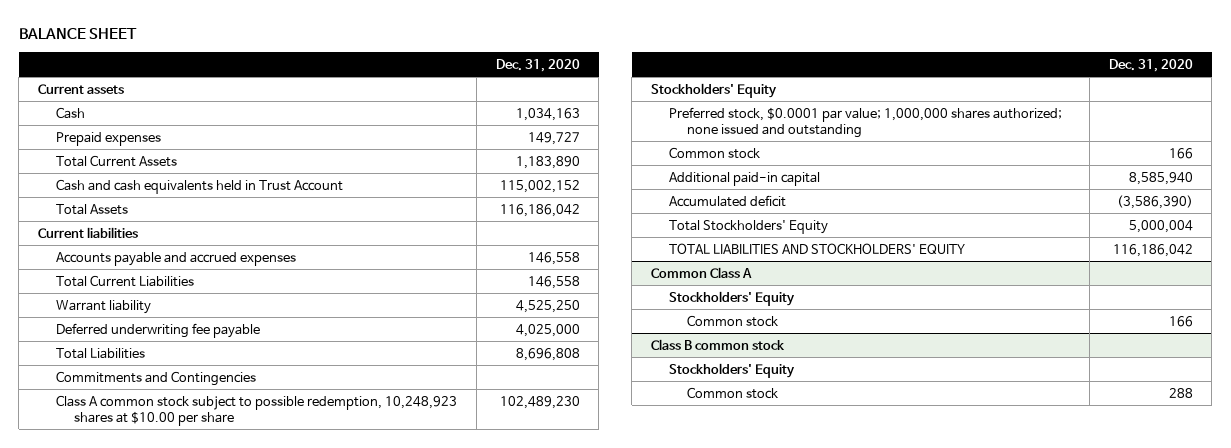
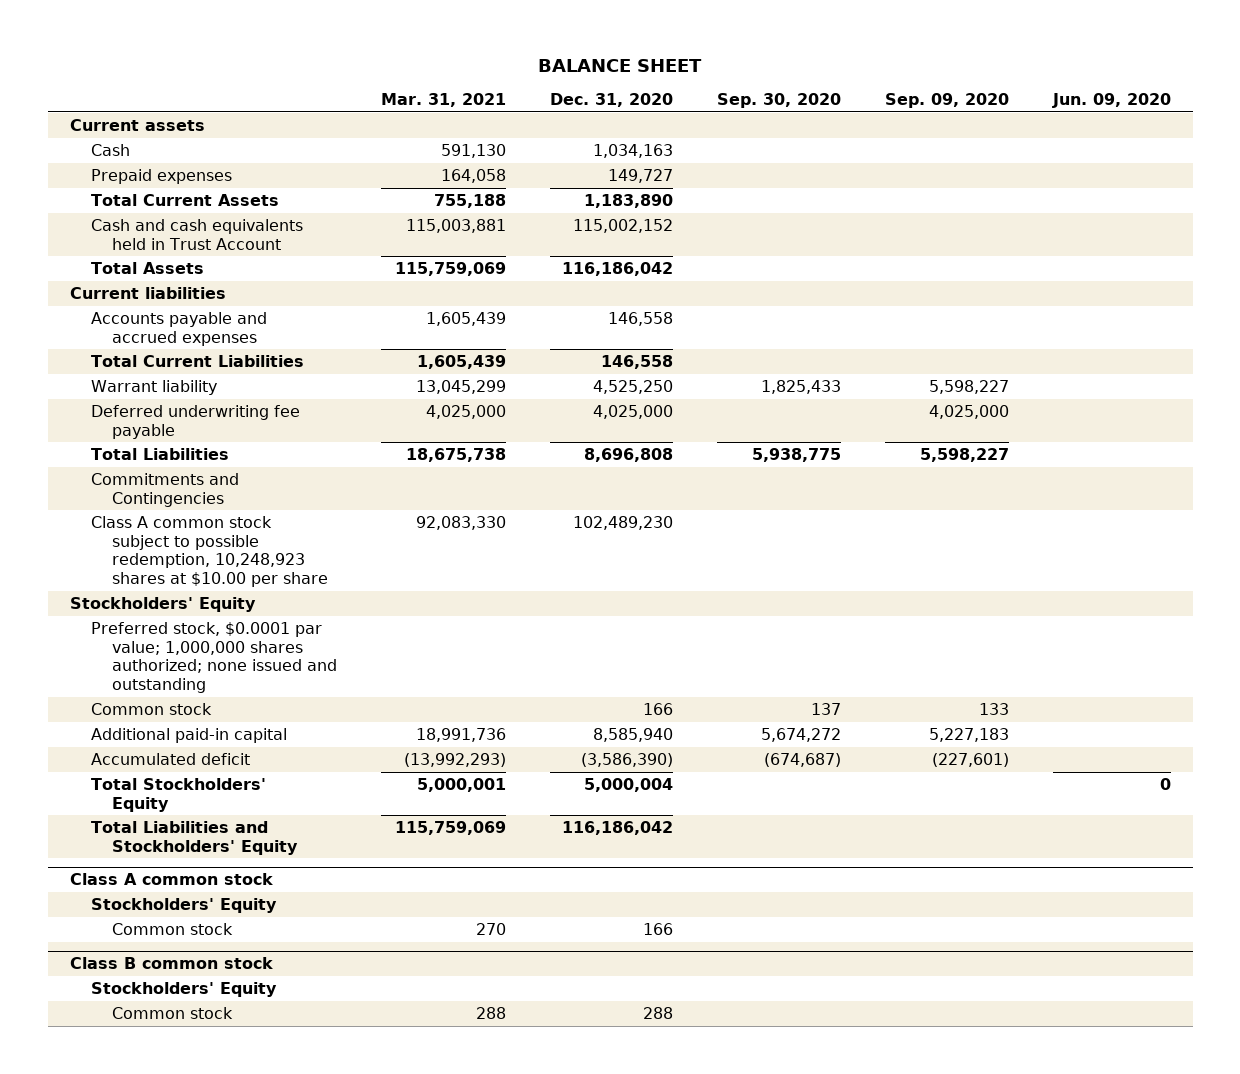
- | Dec. 31, 2020
+ | Mar. 31, 2021 | Dec. 31, 2020 | Sep. 30, 2020 | Sep. 09, 2020 | Jun. 09, 2020
- TOTAL LIABILITIES AND STOCKHOLDERS' EQUITY | 116,186,042
- Common Class A
+ Total Liabilities and Stockholders' Equity | 115,759,069 | 116,186,042 | | |
+ Class A common stock

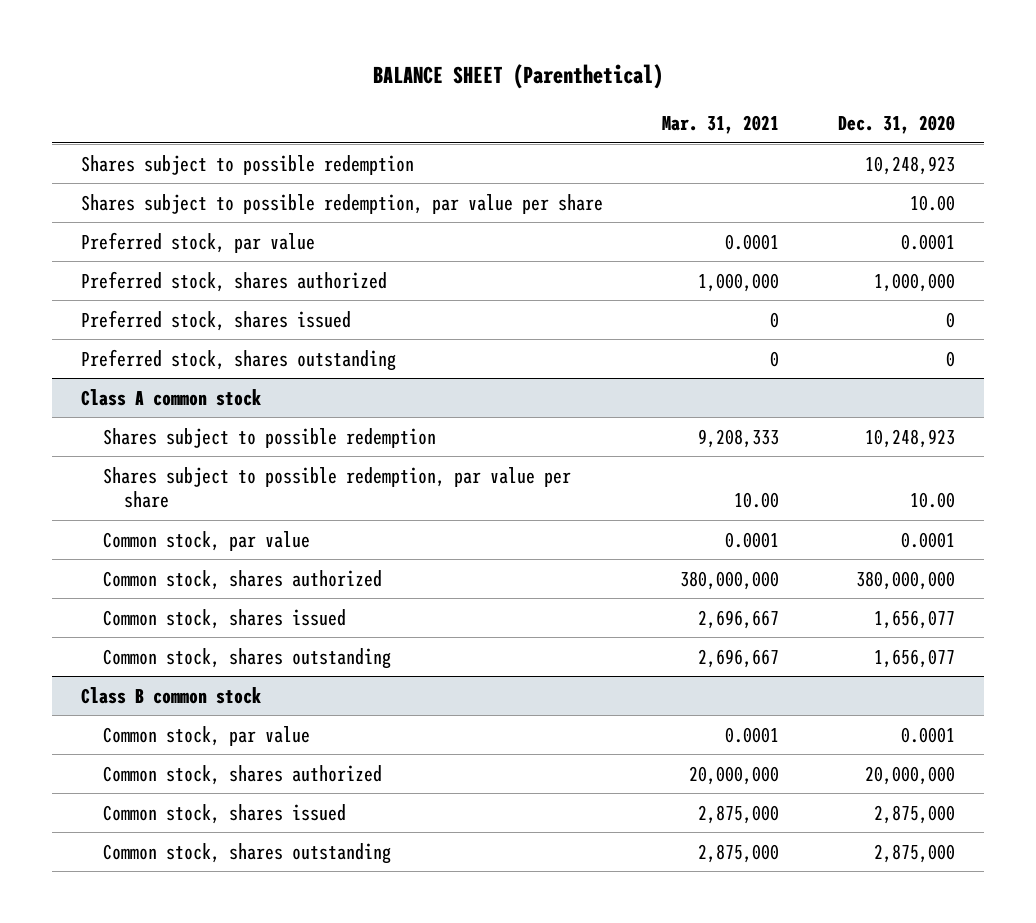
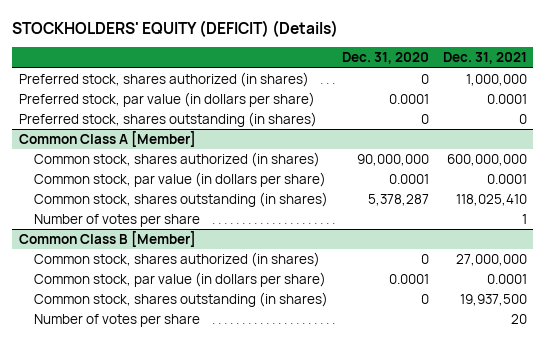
- BALANCE SHEET (Parenthetical)
+ STOCKHOLDERS' EQUITY (DEFICIT) (Details)
- | Mar. 31, 2021 | Dec. 31, 2020
+ | Dec. 31, 2020 | Dec. 31, 2021
- Shares subject to possible redemption | | 10,248,923
- Shares subject to possible redemption, par value per share | | 10.00
- Preferred stock, par value | 0.0001 | 0.0001
- Preferred stock, shares authorized | 1,000,000 | 1,000,000
- Preferred stock, shares issued | 0 | 0
- Preferred stock, shares outstanding | 0 | 0
- Class A common stock
- Shares subject to possible redemption | 9,208,333 | 10,248,923
- Shares subject to possible redemption, par value per share | 10.00 | 10.00
- Common stock, par value | 0.0001 | 0.0001
- Common stock, shares authorized | 380,000,000 | 380,000,000
- Common stock, shares issued | 2,696,667 | 1,656,077
- Common stock, shares outstanding | 2,696,667 | 1,656,077
- Class B common stock
- Common stock, par value | 0.0001 | 0.0001
- Common stock, shares authorized | 20,000,000 | 20,000,000
- Common stock, shares issued | 2,875,000 | 2,875,000
- Common stock, shares outstanding | 2,875,000 | 2,875,000
+ Preferred stock, shares authorized (in shares) | 0 | 1,000,000
+ Preferred stock, par value (in dollars per share) | 0.0001 | 0.0001
+ Preferred stock, shares outstanding (in shares) | 0 | 0
+ Common Class A [Member]
+ Common stock, shares authorized (in shares) | 90,000,000 | 600,000,000
+ Common stock, par value (in dollars per share) | 0.0001 | 0.0001
+ Common stock, shares outstanding (in shares) | 5,378,287 | 118,025,410
+ Number of votes per share | | 1
+ Common Class B [Member]
+ Common stock, shares authorized (in shares) | 0 | 27,000,000
+ Common stock, par value (in dollars per share) | 0.0001 | 0.0001
+ Common stock, shares outstanding (in shares) | 0 | 19,937,500
+ Number of votes per share | | 20

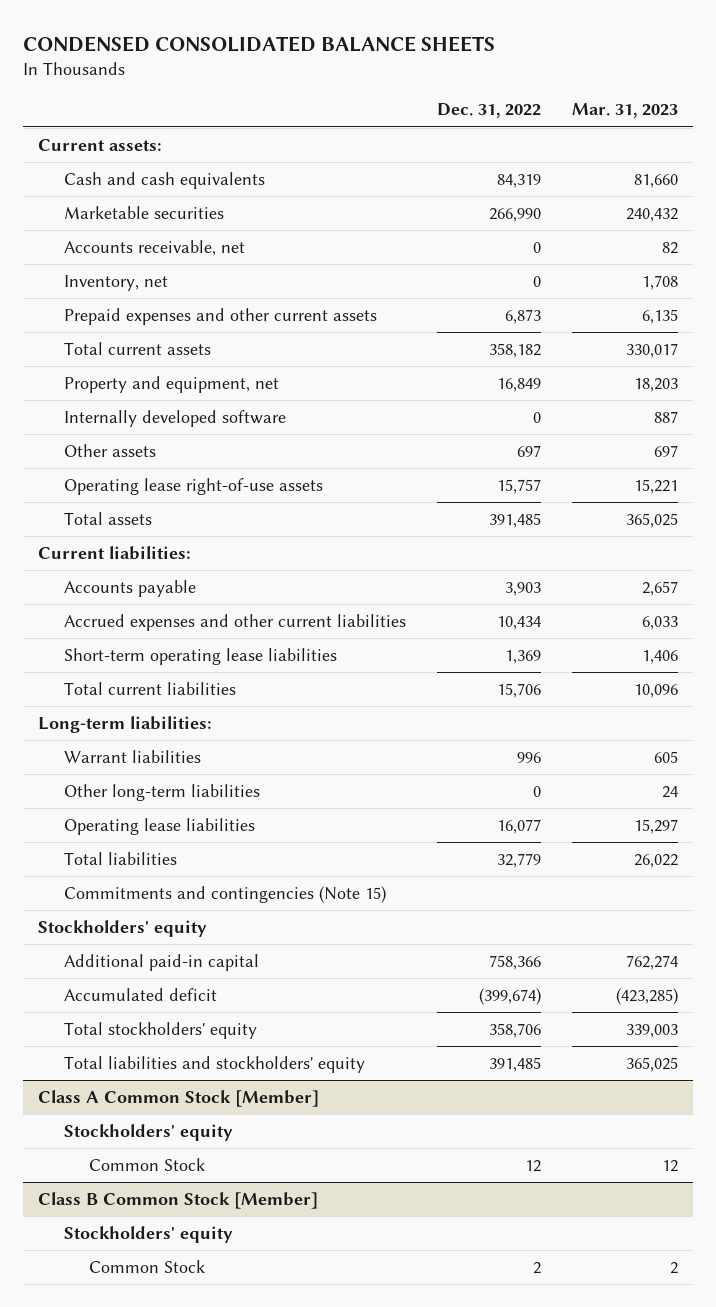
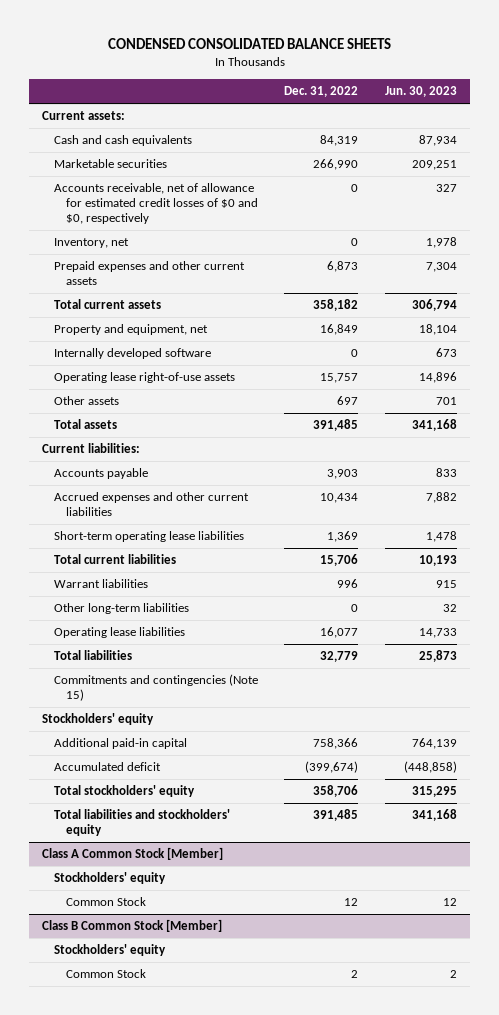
- | Dec. 31, 2022 | Mar. 31, 2023
+ | Dec. 31, 2022 | Jun. 30, 2023
- Accounts receivable, net | 0 | 82
+ Accounts receivable, net of allowance for estimated credit losses of $0 and $0, respectively | 0 | 327
moved down: Other assets | 697 | 701
- Long-term liabilities:

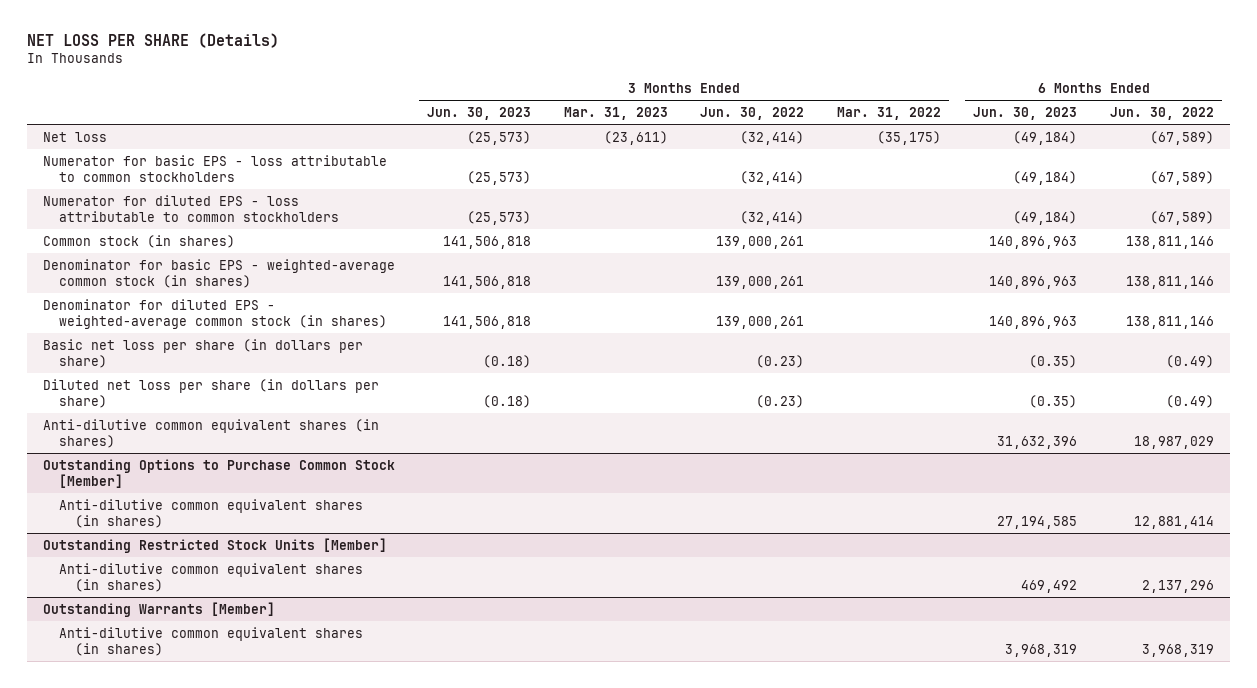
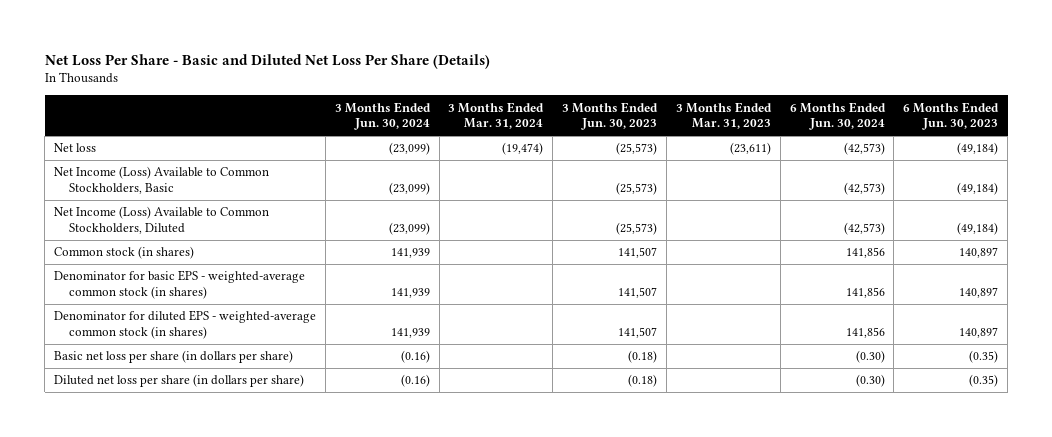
- NET LOSS PER SHARE (Details)
+ Net Loss Per Share - Basic and Diluted Net Loss Per Share (Details)
- | 3 Months Ended Jun. 30, 2023 | 3 Months Ended Mar. 31, 2023 | 3 Months Ended Jun. 30, 2022 | 3 Months Ended Mar. 31, 2022 | 6 Months Ended Jun. 30, 2023 | 6 Months Ended Jun. 30, 2022
+ | 3 Months Ended Jun. 30, 2024 | 3 Months Ended Mar. 31, 2024 | 3 Months Ended Jun. 30, 2023 | 3 Months Ended Mar. 31, 2023 | 6 Months Ended Jun. 30, 2024 | 6 Months Ended Jun. 30, 2023
- Numerator for basic EPS - loss attributable to common stockholders | (25,573) | | (32,414) | | (49,184) | (67,589)
- Numerator for diluted EPS - loss attributable to common stockholders | (25,573) | | (32,414) | | (49,184) | (67,589)
- Common stock (in shares) | 141,506,818 | | 139,000,261 | | 140,896,963 | 138,811,146
- Denominator for basic EPS - weighted-average common stock (in shares) | 141,506,818 | | 139,000,261 | | 140,896,963 | 138,811,146
- Denominator for diluted EPS - weighted-average common stock (in shares) | 141,506,818 | | 139,000,261 | | 140,896,963 | 138,811,146
+ Net Income (Loss) Available to Common Stockholders, Basic | (23,099) | | (25,573) | | (42,573) | (49,184)
+ Net Income (Loss) Available to Common Stockholders, Diluted | (23,099) | | (25,573) | | (42,573) | (49,184)
+ Common stock (in shares) | 141,939 | | 141,507 | | 141,856 | 140,897
+ Denominator for basic EPS - weighted-average common stock (in shares) | 141,939 | | 141,507 | | 141,856 | 140,897
+ Denominator for diluted EPS - weighted-average common stock (in shares) | 141,939 | | 141,507 | | 141,856 | 140,897
- Anti-dilutive common equivalent shares (in shares) | | | | | 31,632,396 | 18,987,029
- Outstanding Options to Purchase Common Stock [Member]
- Anti-dilutive common equivalent shares (in shares) | | | | | 27,194,585 | 12,881,414
- Outstanding Restricted Stock Units [Member]
- Anti-dilutive common equivalent shares (in shares) | | | | | 469,492 | 2,137,296
- Outstanding Warrants [Member]
- Anti-dilutive common equivalent shares (in shares) | | | | | 3,968,319 | 3,968,319

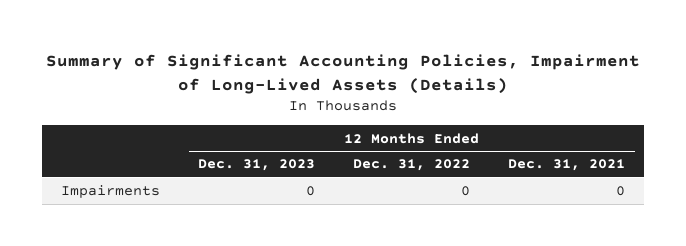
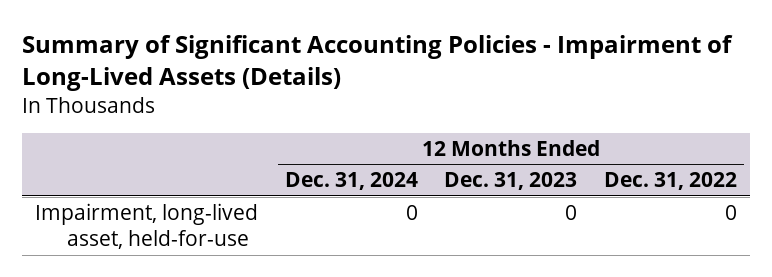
- Summary of Significant Accounting Policies, Impairment of Long-Lived Assets (Details)
+ Summary of Significant Accounting Policies - Impairment of Long-Lived Assets (Details)
- | 12 Months Ended Dec. 31, 2023 | 12 Months Ended Dec. 31, 2022 | 12 Months Ended Dec. 31, 2021
+ | 12 Months Ended Dec. 31, 2024 | 12 Months Ended Dec. 31, 2023 | 12 Months Ended Dec. 31, 2022
- Impairments | 0 | 0 | 0
+ Impairment, long-lived asset, held-for-use | 0 | 0 | 0

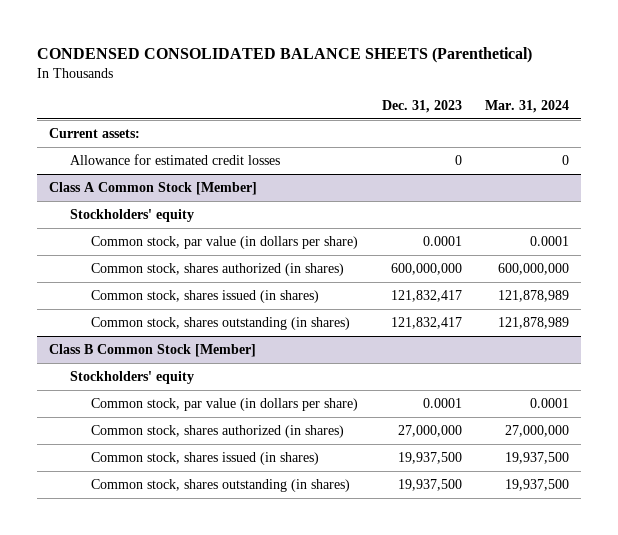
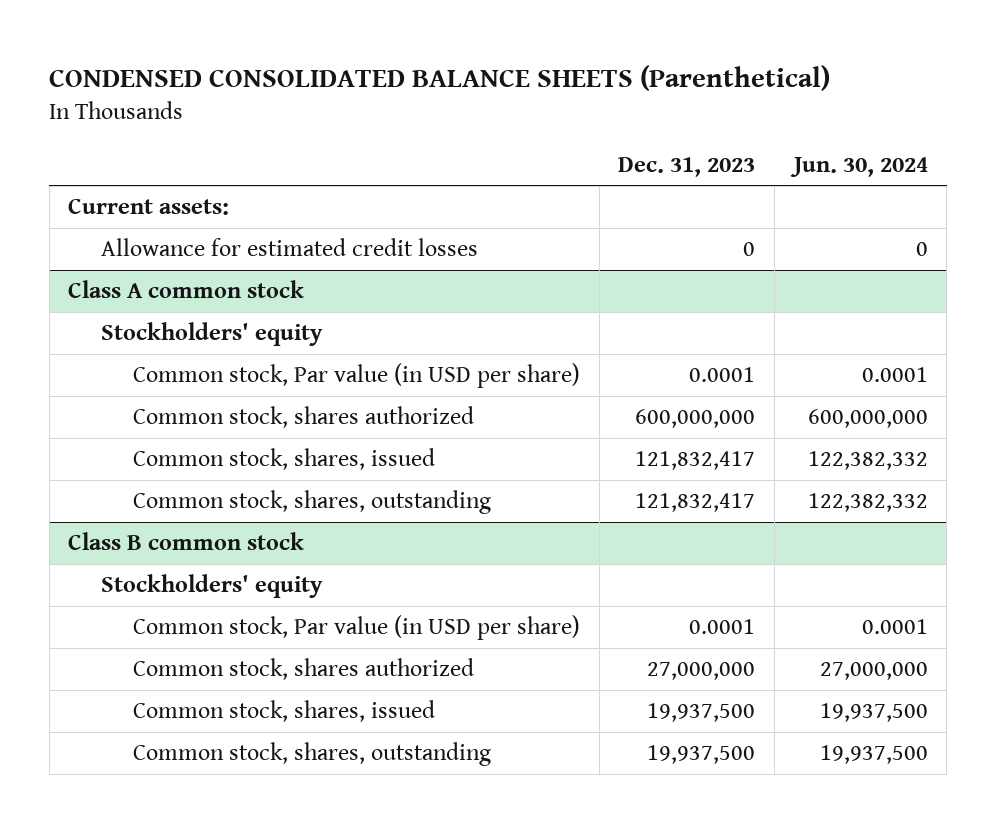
- | Dec. 31, 2023 | Mar. 31, 2024
+ | Dec. 31, 2023 | Jun. 30, 2024
- Class A Common Stock [Member]
+ Class A common stock
- Common stock, par value (in dollars per share) | 0.0001 | 0.0001
- Common stock, shares authorized (in shares) | 600,000,000 | 600,000,000
- Common stock, shares issued (in shares) | 121,832,417 | 121,878,989
- Common stock, shares outstanding (in shares) | 121,832,417 | 121,878,989
- Class B Common Stock [Member]
+ Common stock, Par value (in USD per share) | 0.0001 | 0.0001
+ Common stock, shares authorized | 600,000,000 | 600,000,000
+ Common stock, shares, issued | 121,832,417 | 122,382,332
+ Common stock, shares, outstanding | 121,832,417 | 122,382,332
+ Class B common stock
- Common stock, par value (in dollars per share) | 0.0001 | 0.0001
- Common stock, shares authorized (in shares) | 27,000,000 | 27,000,000
- Common stock, shares issued (in shares) | 19,937,500 | 19,937,500
- Common stock, shares outstanding (in shares) | 19,937,500 | 19,937,500
+ Common stock, Par value (in USD per share) | 0.0001 | 0.0001
+ Common stock, shares authorized | 27,000,000 | 27,000,000
+ Common stock, shares, issued | 19,937,500 | 19,937,500
+ Common stock, shares, outstanding | 19,937,500 | 19,937,500

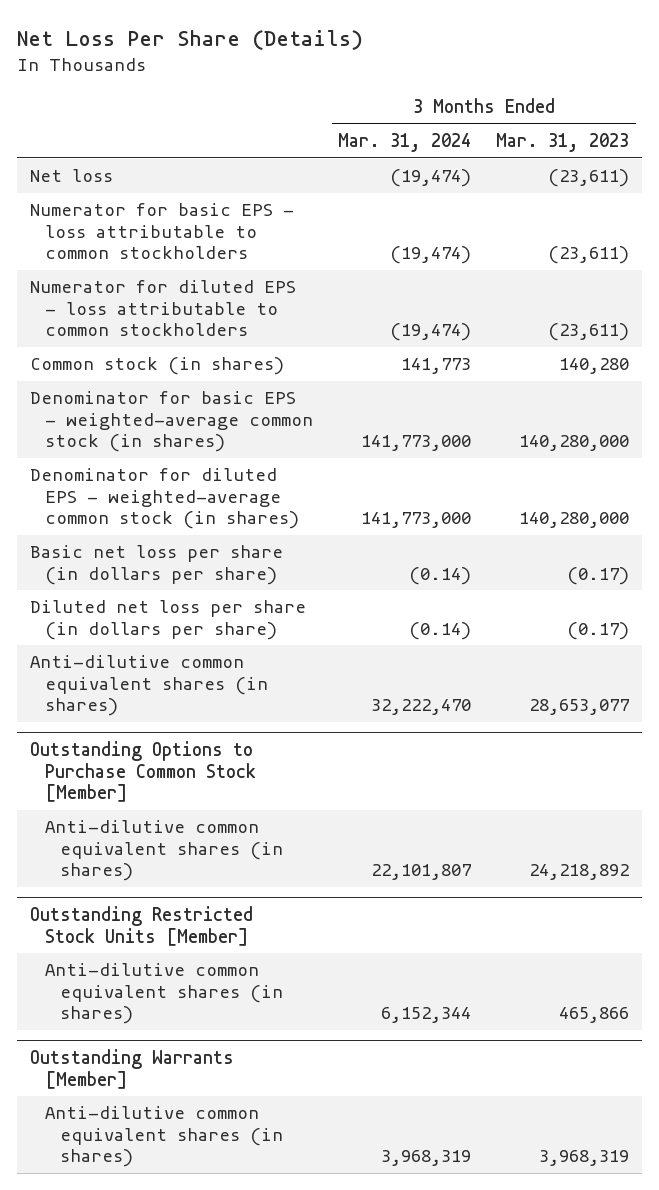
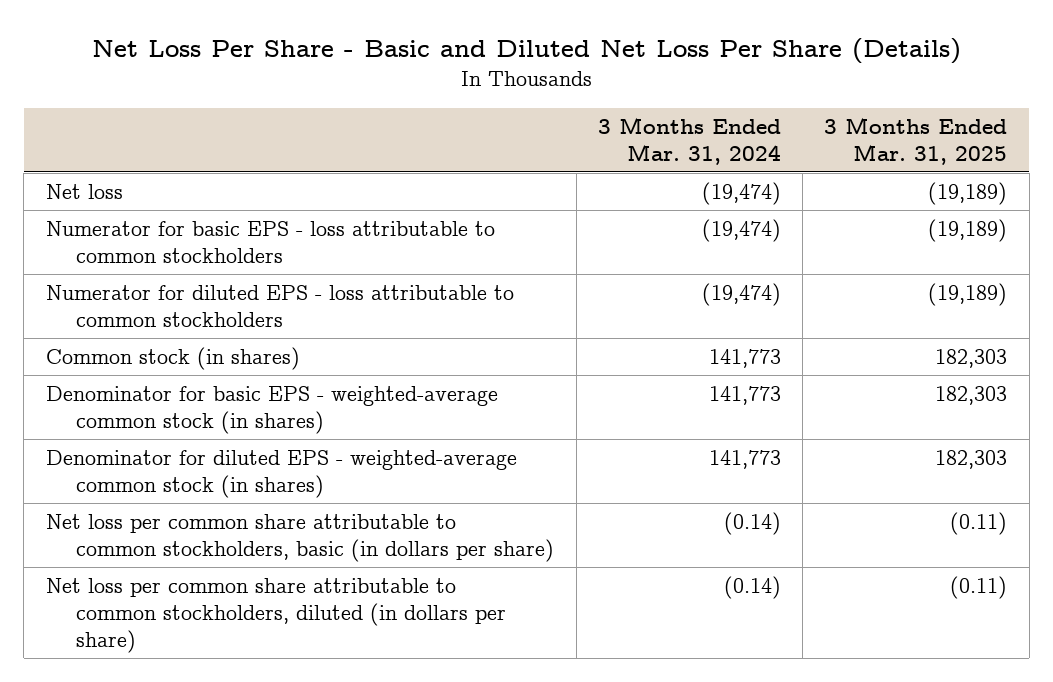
- Net Loss Per Share (Details)
+ Net Loss Per Share - Basic and Diluted Net Loss Per Share (Details)
- | 3 Months Ended Mar. 31, 2024 | 3 Months Ended Mar. 31, 2023
+ | 3 Months Ended Mar. 31, 2024 | 3 Months Ended Mar. 31, 2025
- Denominator for basic EPS - weighted-average common stock (in shares) | 141,773,000 | 140,280,000
- Denominator for diluted EPS - weighted-average common stock (in shares) | 141,773,000 | 140,280,000
- Basic net loss per share (in dollars per share) | (0.14) | (0.17)
- Diluted net loss per share (in dollars per share) | (0.14) | (0.17)
- Anti-dilutive common equivalent shares (in shares) | 32,222,470 | 28,653,077
- Outstanding Options to Purchase Common Stock [Member]
- Anti-dilutive common equivalent shares (in shares) | 22,101,807 | 24,218,892
- Outstanding Restricted Stock Units [Member]
- Anti-dilutive common equivalent shares (in shares) | 6,152,344 | 465,866
- Outstanding Warrants [Member]
- Anti-dilutive common equivalent shares (in shares) | 3,968,319 | 3,968,319
+ Denominator for basic EPS - weighted-average common stock (in shares) | 141,773 | 182,303
+ Denominator for diluted EPS - weighted-average common stock (in shares) | 141,773 | 182,303
+ Net loss per common share attributable to common stockholders, basic (in dollars per share) | (0.14) | (0.11)
+ Net loss per common share attributable to common stockholders, diluted (in dollars per share) | (0.14) | (0.11)

